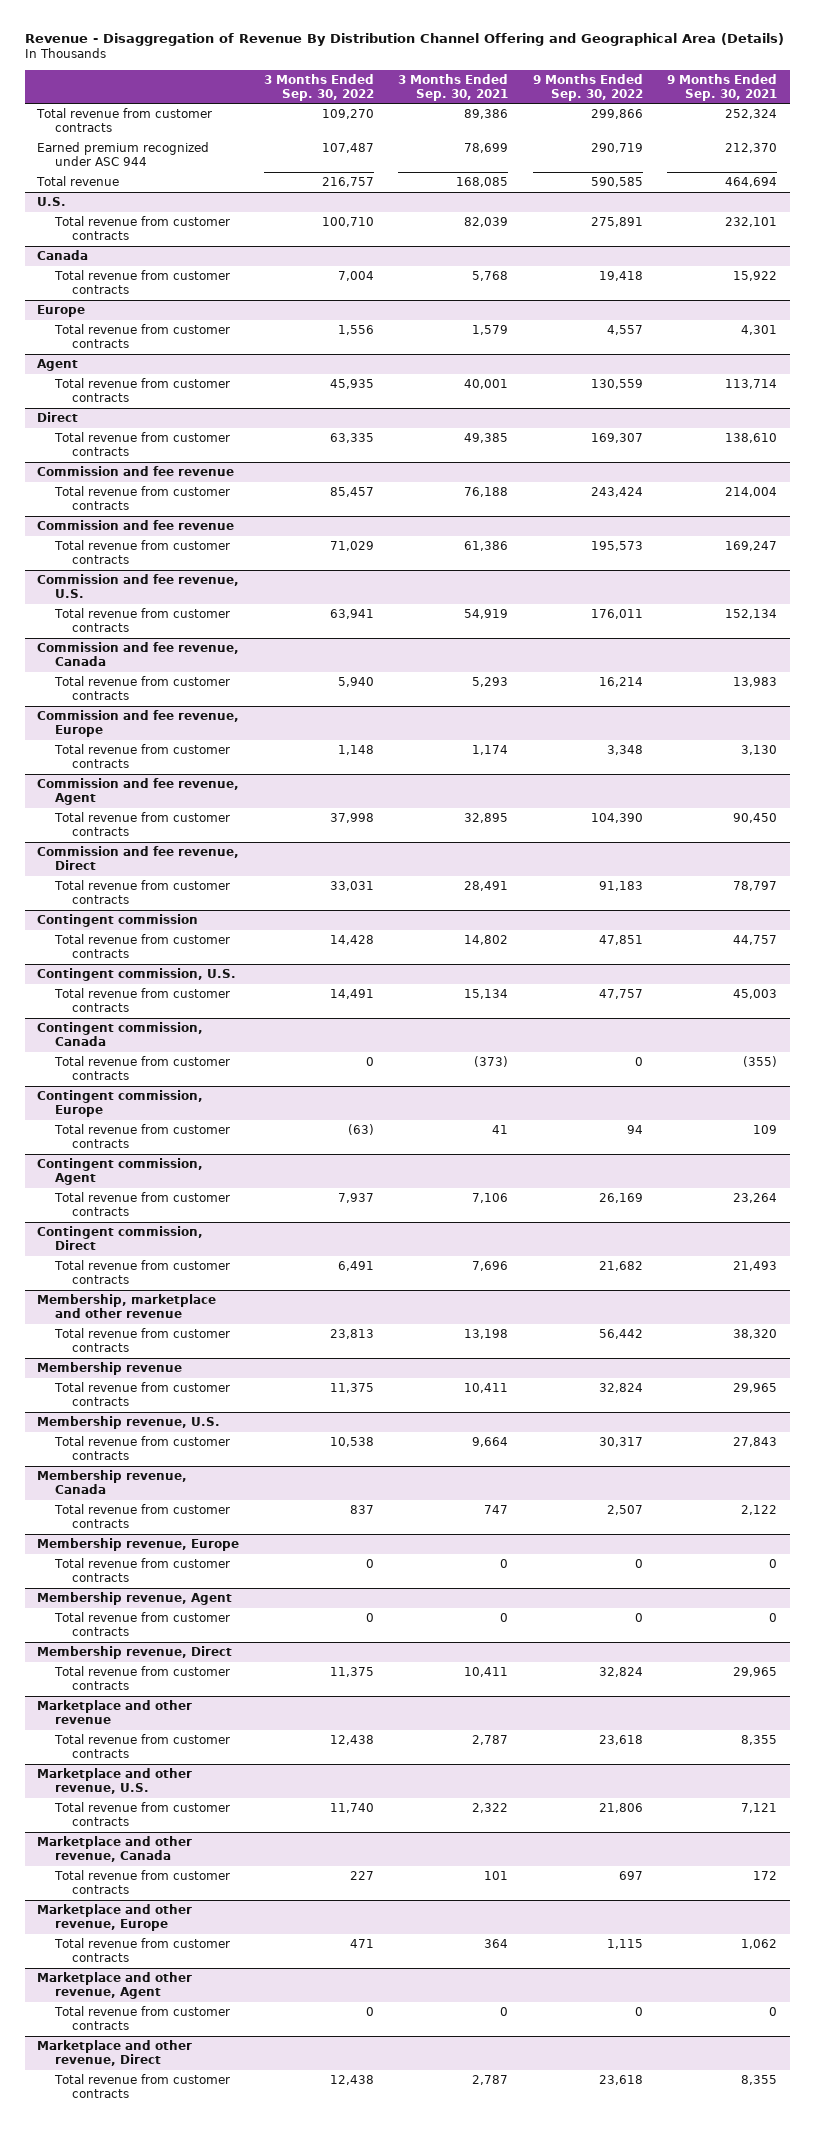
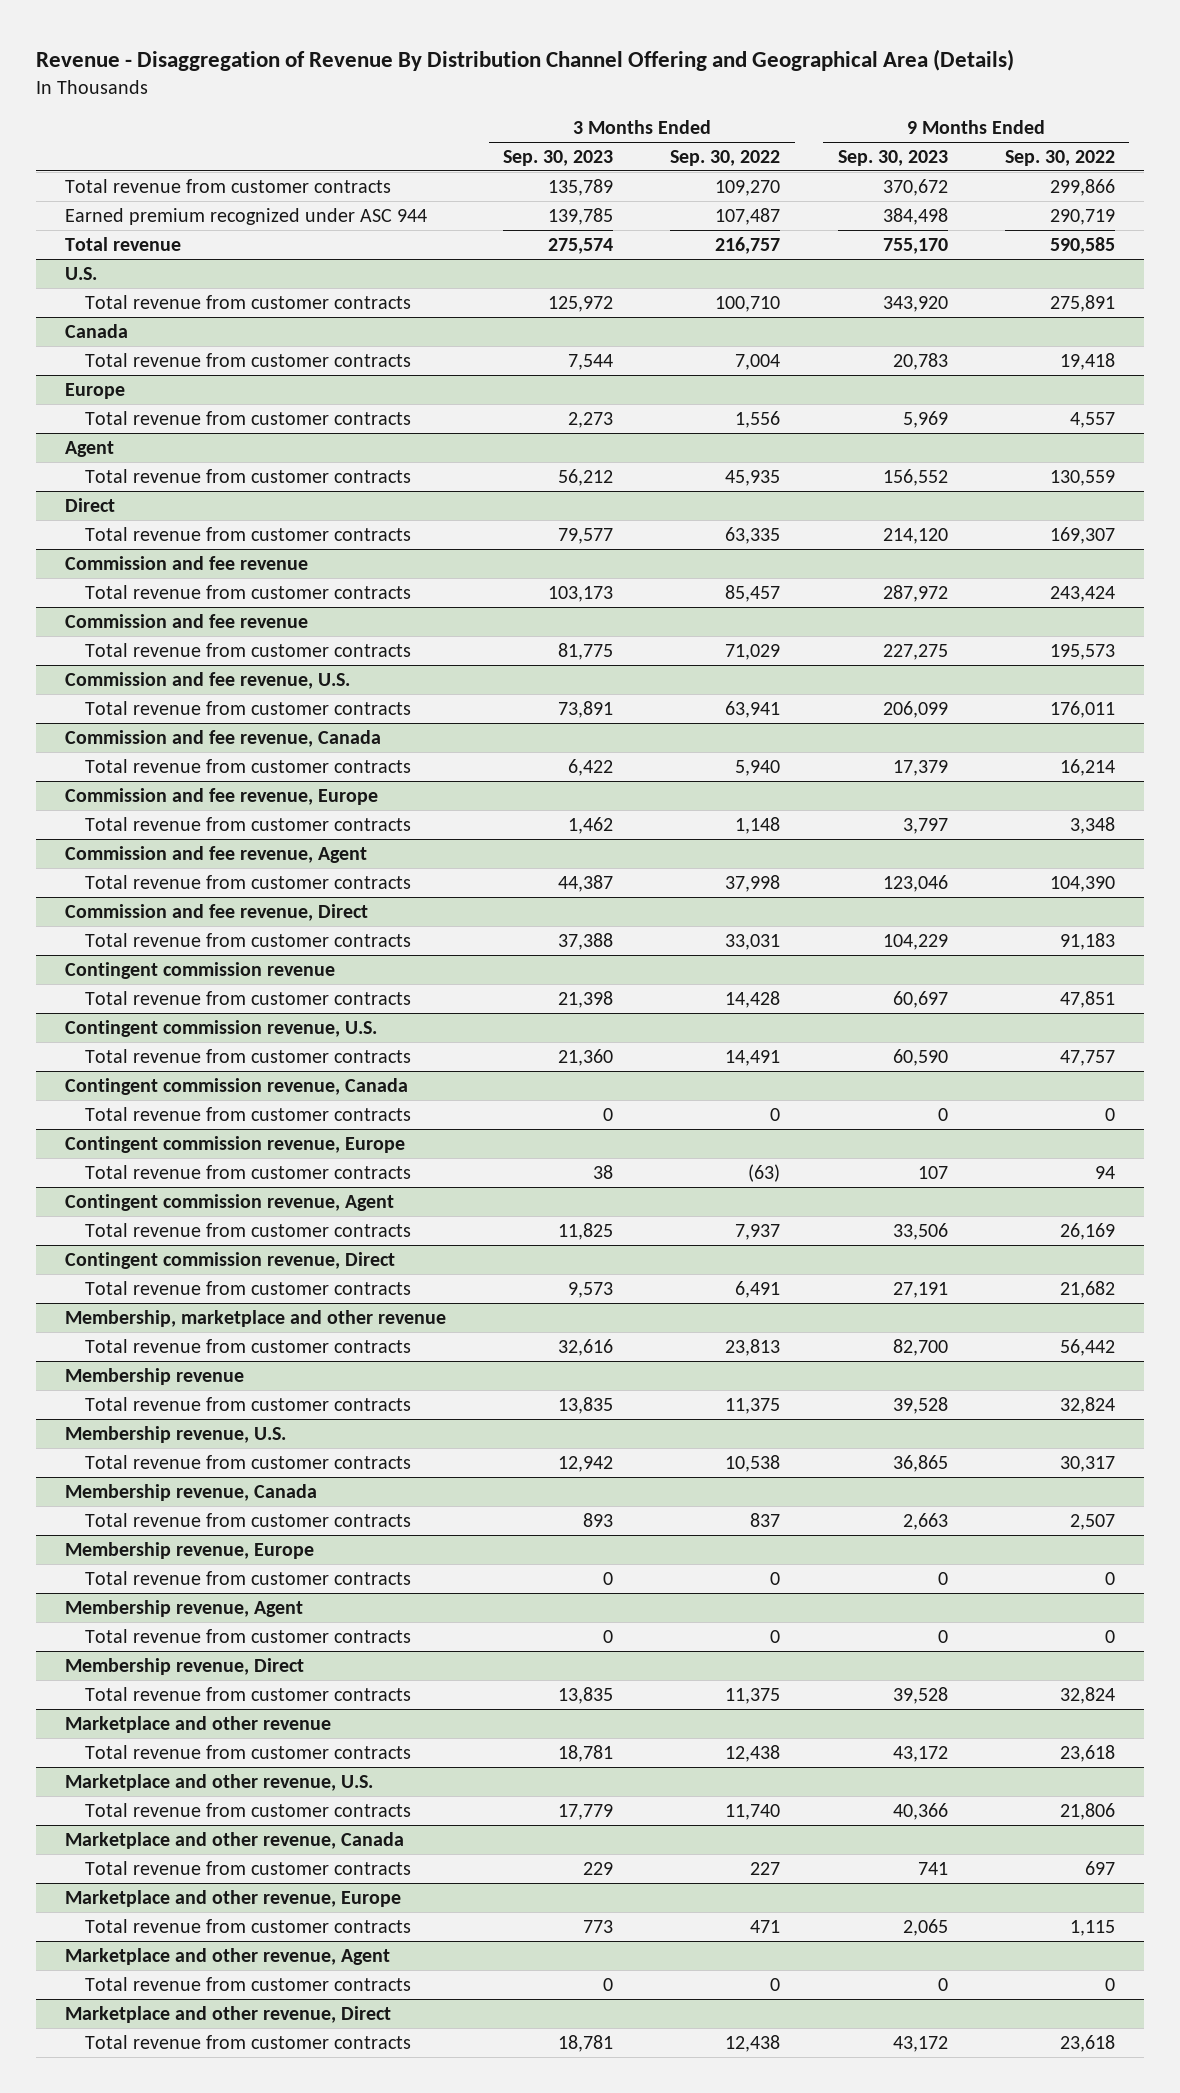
- | 3 Months Ended Sep. 30, 2022 | 3 Months Ended Sep. 30, 2021 | 9 Months Ended Sep. 30, 2022 | 9 Months Ended Sep. 30, 2021
+ | 3 Months Ended Sep. 30, 2023 | 3 Months Ended Sep. 30, 2022 | 9 Months Ended Sep. 30, 2023 | 9 Months Ended Sep. 30, 2022
- Contingent commission
+ Contingent commission revenue
- Contingent commission, U.S.
+ Contingent commission revenue, U.S.
- Contingent commission, Canada
+ Contingent commission revenue, Canada
- Contingent commission, Europe
+ Contingent commission revenue, Europe
- Contingent commission, Agent
+ Contingent commission revenue, Agent
- Contingent commission, Direct
+ Contingent commission revenue, Direct

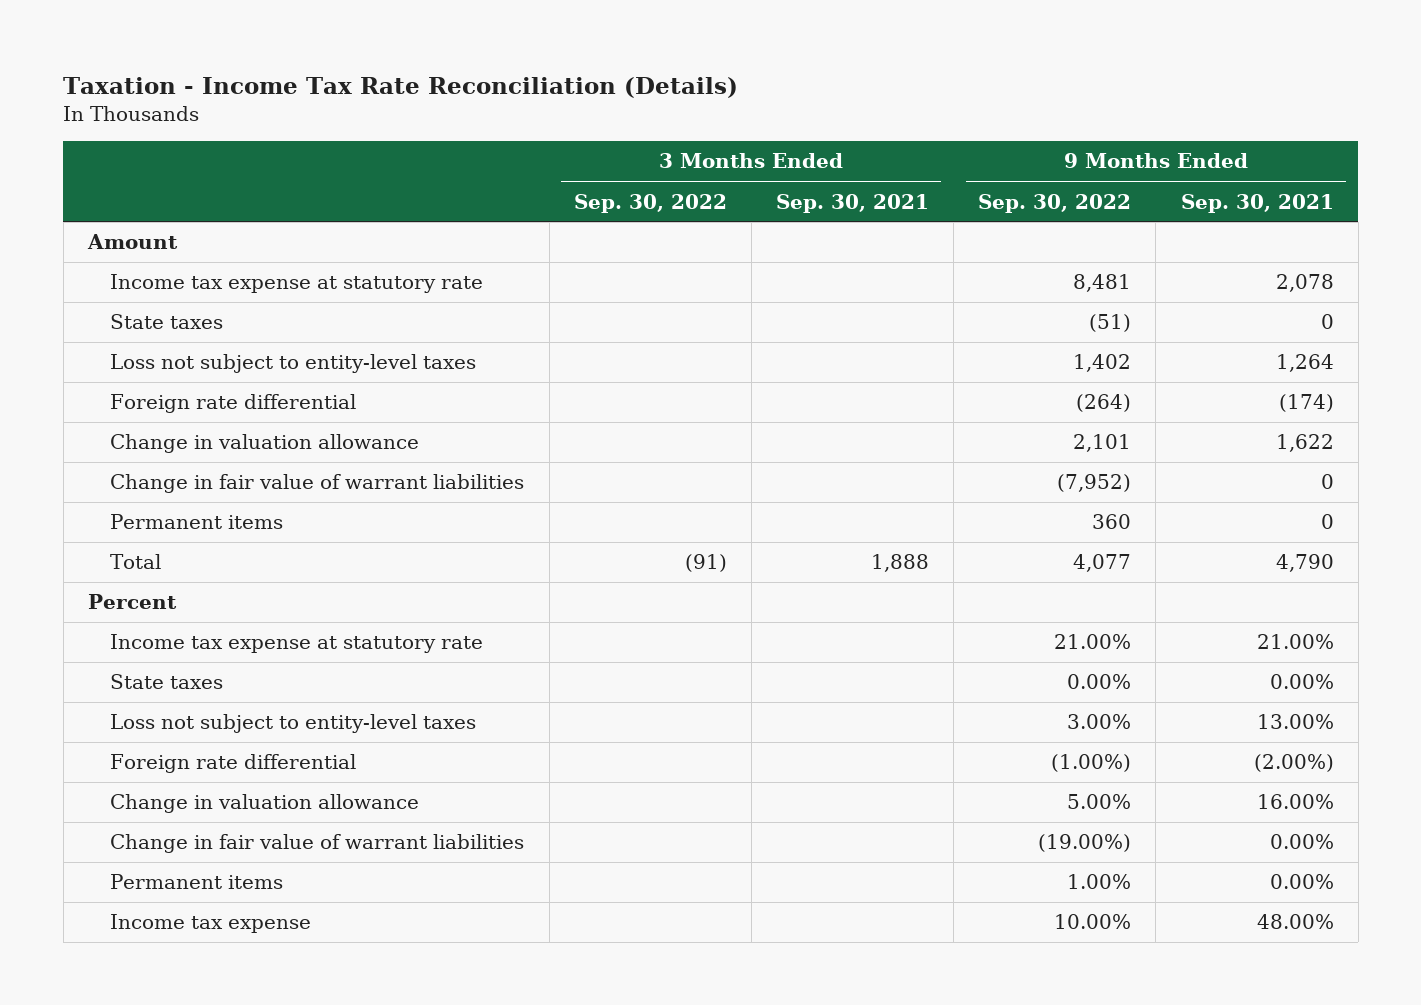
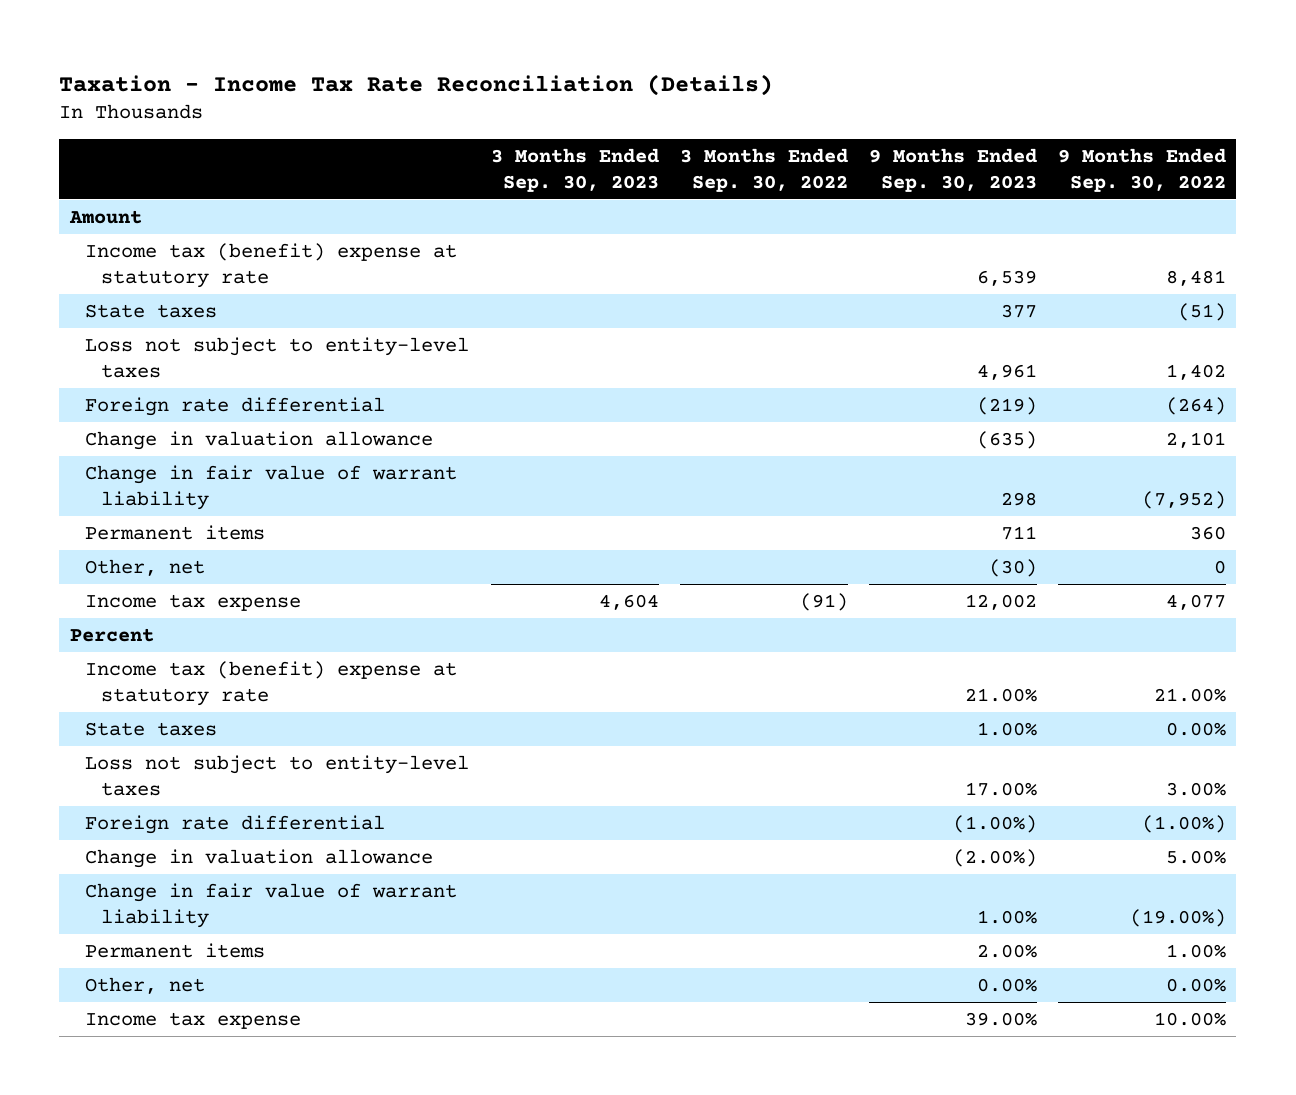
- | 3 Months Ended Sep. 30, 2022 | 3 Months Ended Sep. 30, 2021 | 9 Months Ended Sep. 30, 2022 | 9 Months Ended Sep. 30, 2021
+ | 3 Months Ended Sep. 30, 2023 | 3 Months Ended Sep. 30, 2022 | 9 Months Ended Sep. 30, 2023 | 9 Months Ended Sep. 30, 2022
- Income tax expense at statutory rate | | | 8,481 | 2,078
+ Income tax (benefit) expense at statutory rate | | | 6,539 | 8,481
- Change in fair value of warrant liabilities | | | (7,952) | 0
+ Change in fair value of warrant liability | | | 298 | (7,952)
- Total | (91) | 1,888 | 4,077 | 4,790
+ Other, net | | | (30) | 0
+ Income tax expense | 4,604 | (91) | 12,002 | 4,077
- Income tax expense at statutory rate | | | 21.00% | 21.00%
+ Income tax (benefit) expense at statutory rate | | | 21.00% | 21.00%
- Change in fair value of warrant liabilities | | | (19.00%) | 0.00%
+ Change in fair value of warrant liability | | | 1.00% | (19.00%)
+ Other, net | | | 0.00% | 0.00%

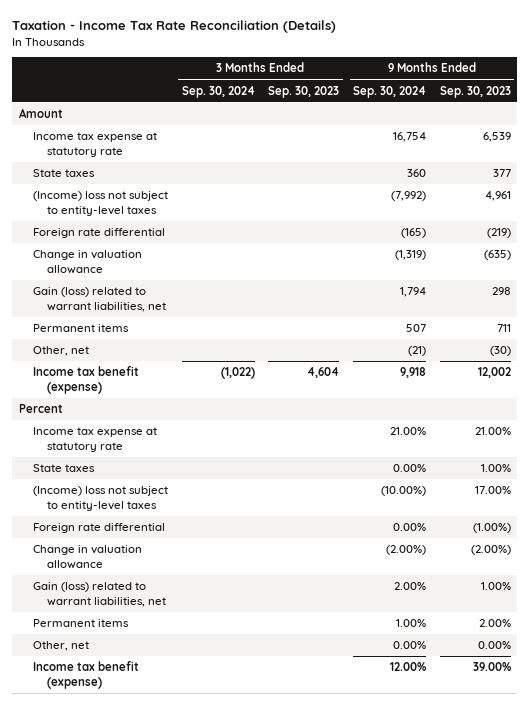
- | 3 Months Ended Sep. 30, 2023 | 3 Months Ended Sep. 30, 2022 | 9 Months Ended Sep. 30, 2023 | 9 Months Ended Sep. 30, 2022
+ | 3 Months Ended Sep. 30, 2024 | 3 Months Ended Sep. 30, 2023 | 9 Months Ended Sep. 30, 2024 | 9 Months Ended Sep. 30, 2023
- Income tax (benefit) expense at statutory rate | | | 6,539 | 8,481
+ Income tax expense at statutory rate | | | 16,754 | 6,539
- Loss not subject to entity-level taxes | | | 4,961 | 1,402
+ (Income) loss not subject to entity-level taxes | | | (7,992) | 4,961
- Change in fair value of warrant liability | | | 298 | (7,952)
+ Gain (loss) related to warrant liabilities, net | | | 1,794 | 298
- Income tax expense | 4,604 | (91) | 12,002 | 4,077
+ Income tax benefit (expense) | (1,022) | 4,604 | 9,918 | 12,002
- Income tax (benefit) expense at statutory rate | | | 21.00% | 21.00%
+ Income tax expense at statutory rate | | | 21.00% | 21.00%
- Loss not subject to entity-level taxes | | | 17.00% | 3.00%
+ (Income) loss not subject to entity-level taxes | | | (10.00%) | 17.00%
- Change in fair value of warrant liability | | | 1.00% | (19.00%)
+ Gain (loss) related to warrant liabilities, net | | | 2.00% | 1.00%
- Income tax expense | | | 39.00% | 10.00%
+ Income tax benefit (expense) | | | 12.00% | 39.00%

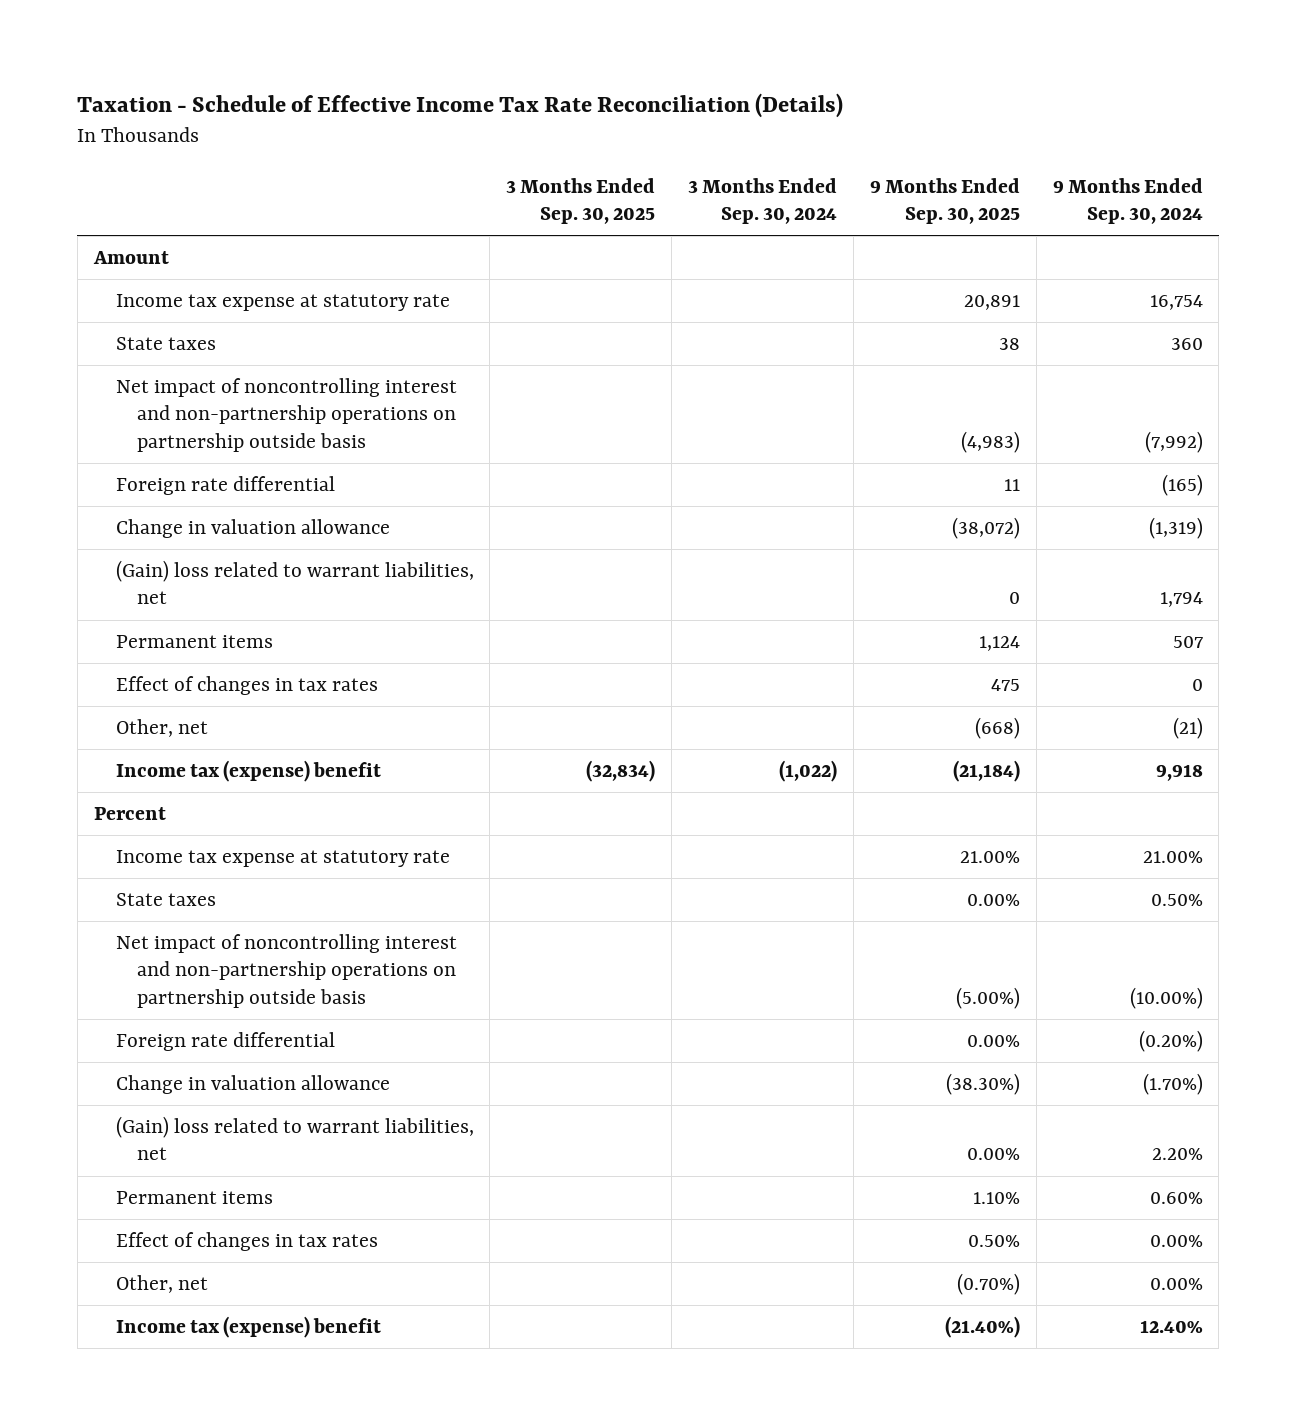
- Taxation - Income Tax Rate Reconciliation (Details)
+ Taxation - Schedule of Effective Income Tax Rate Reconciliation (Details)
- | 3 Months Ended Sep. 30, 2024 | 3 Months Ended Sep. 30, 2023 | 9 Months Ended Sep. 30, 2024 | 9 Months Ended Sep. 30, 2023
+ | 3 Months Ended Sep. 30, 2025 | 3 Months Ended Sep. 30, 2024 | 9 Months Ended Sep. 30, 2025 | 9 Months Ended Sep. 30, 2024
- (Income) loss not subject to entity-level taxes | | | (7,992) | 4,961
+ Net impact of noncontrolling interest and non-partnership operations on partnership outside basis | | | (4,983) | (7,992)
- Gain (loss) related to warrant liabilities, net | | | 1,794 | 298
+ (Gain) loss related to warrant liabilities, net | | | 0 | 1,794
+ Effect of changes in tax rates | | | 475 | 0
- Income tax benefit (expense) | (1,022) | 4,604 | 9,918 | 12,002
+ Income tax (expense) benefit | (32,834) | (1,022) | (21,184) | 9,918
- State taxes | | | 0.00% | 1.00%
- (Income) loss not subject to entity-level taxes | | | (10.00%) | 17.00%
- Foreign rate differential | | | 0.00% | (1.00%)
- Change in valuation allowance | | | (2.00%) | (2.00%)
- Gain (loss) related to warrant liabilities, net | | | 2.00% | 1.00%
- Permanent items | | | 1.00% | 2.00%
+ State taxes | | | 0.00% | 0.50%
+ Net impact of noncontrolling interest and non-partnership operations on partnership outside basis | | | (5.00%) | (10.00%)
+ Foreign rate differential | | | 0.00% | (0.20%)
+ Change in valuation allowance | | | (38.30%) | (1.70%)
+ (Gain) loss related to warrant liabilities, net | | | 0.00% | 2.20%
+ Permanent items | | | 1.10% | 0.60%
+ Effect of changes in tax rates | | | 0.50% | 0.00%
- Income tax benefit (expense) | | | 12.00% | 39.00%
+ Income tax (expense) benefit | | | (21.40%) | 12.40%

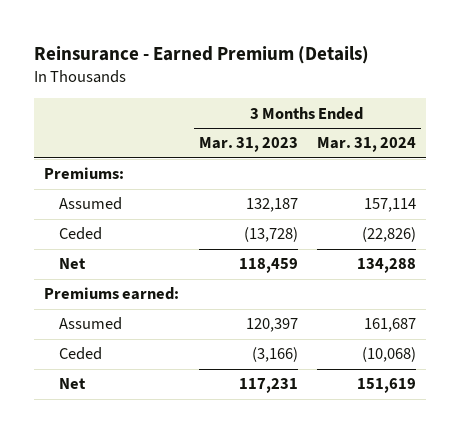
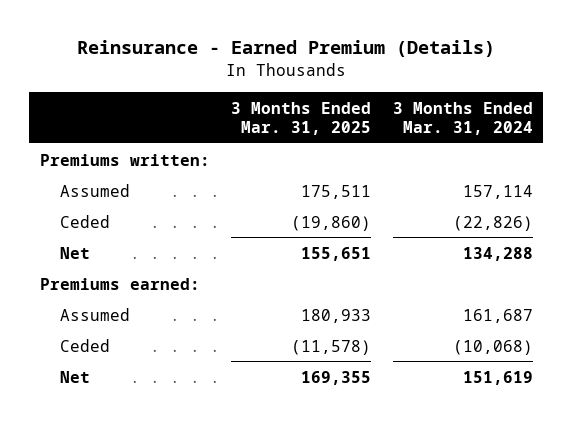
- | 3 Months Ended Mar. 31, 2023 | 3 Months Ended Mar. 31, 2024
+ | 3 Months Ended Mar. 31, 2025 | 3 Months Ended Mar. 31, 2024
- Premiums:
+ Premiums written:

